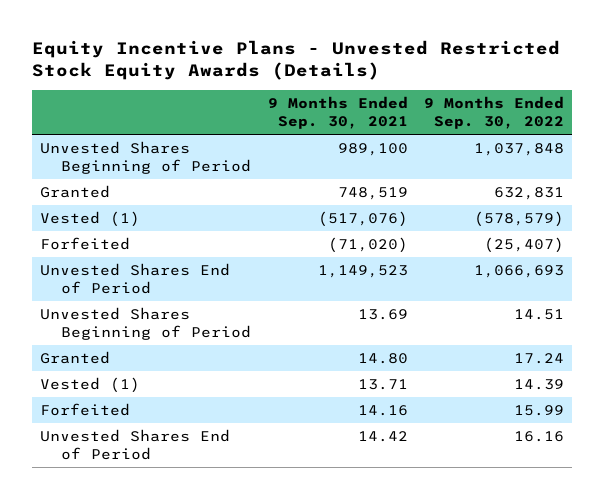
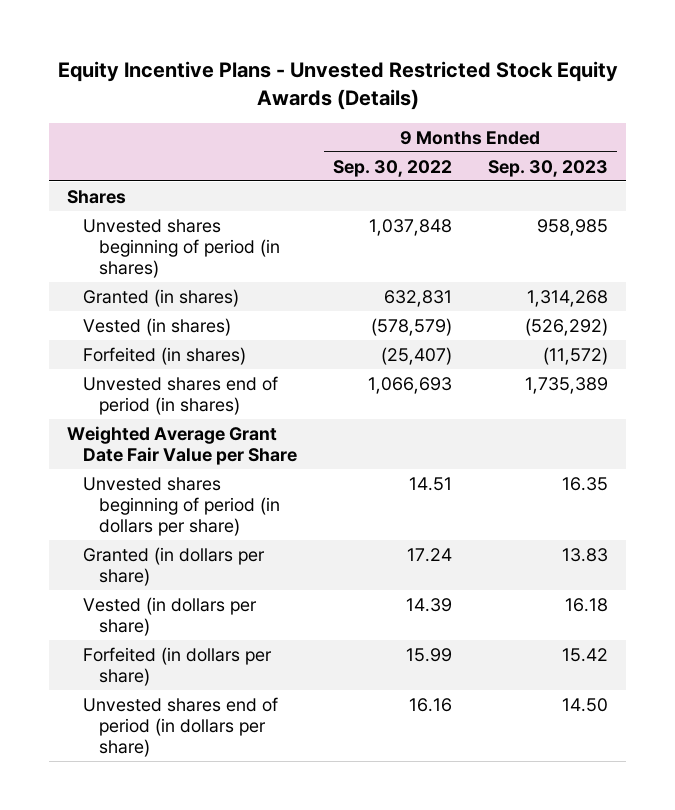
- | 9 Months Ended Sep. 30, 2021 | 9 Months Ended Sep. 30, 2022
+ | 9 Months Ended Sep. 30, 2022 | 9 Months Ended Sep. 30, 2023
- Unvested Shares Beginning of Period | 989,100 | 1,037,848
- Granted | 748,519 | 632,831
- Vested (1) | (517,076) | (578,579)
- Forfeited | (71,020) | (25,407)
- Unvested Shares End of Period | 1,149,523 | 1,066,693
- Unvested Shares Beginning of Period | 13.69 | 14.51
- Granted | 14.80 | 17.24
- Vested (1) | 13.71 | 14.39
- Forfeited | 14.16 | 15.99
- Unvested Shares End of Period | 14.42 | 16.16
+ Shares
+ Unvested shares beginning of period (in shares) | 1,037,848 | 958,985
+ Granted (in shares) | 632,831 | 1,314,268
+ Vested (in shares) | (578,579) | (526,292)
+ Forfeited (in shares) | (25,407) | (11,572)
+ Unvested shares end of period (in shares) | 1,066,693 | 1,735,389
+ Weighted Average Grant Date Fair Value per Share
+ Unvested shares beginning of period (in dollars per share) | 14.51 | 16.35
+ Granted (in dollars per share) | 17.24 | 13.83
+ Vested (in dollars per share) | 14.39 | 16.18
+ Forfeited (in dollars per share) | 15.99 | 15.42
+ Unvested shares end of period (in dollars per share) | 16.16 | 14.50

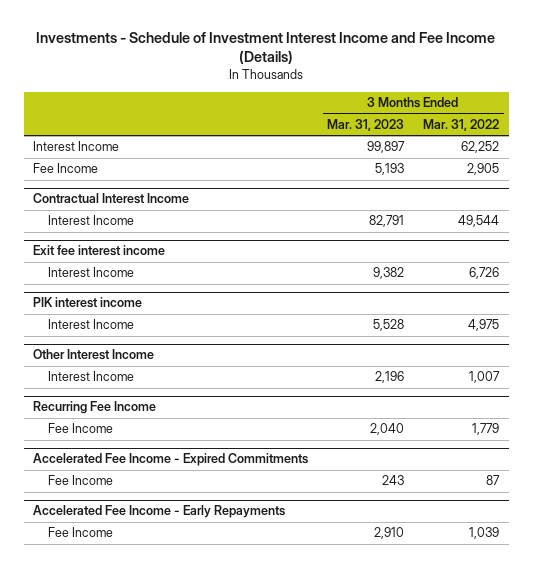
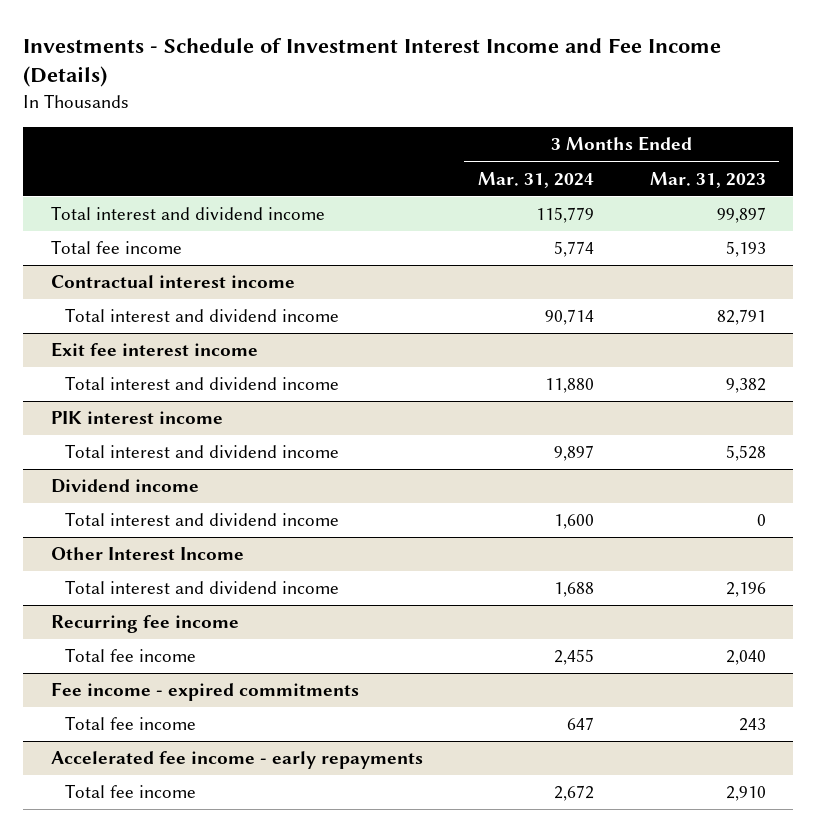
- | 3 Months Ended Mar. 31, 2023 | 3 Months Ended Mar. 31, 2022
+ | 3 Months Ended Mar. 31, 2024 | 3 Months Ended Mar. 31, 2023
- Interest Income | 99,897 | 62,252
- Fee Income | 5,193 | 2,905
- Contractual Interest Income
- Interest Income | 82,791 | 49,544
+ Total interest and dividend income | 115,779 | 99,897
+ Total fee income | 5,774 | 5,193
+ Contractual interest income
+ Total interest and dividend income | 90,714 | 82,791
@ Exit fee interest income
- Interest Income | 9,382 | 6,726
+ Total interest and dividend income | 11,880 | 9,382
@ PIK interest income
- Interest Income | 5,528 | 4,975
+ Total interest and dividend income | 9,897 | 5,528
+ Dividend income
+ Total interest and dividend income | 1,600 | 0
@ Other Interest Income
- Interest Income | 2,196 | 1,007
- Recurring Fee Income
- Fee Income | 2,040 | 1,779
- Accelerated Fee Income - Expired Commitments
- Fee Income | 243 | 87
- Accelerated Fee Income - Early Repayments
- Fee Income | 2,910 | 1,039
@ Other Interest Income
+ Total interest and dividend income | 1,688 | 2,196
+ Recurring fee income
+ Total fee income | 2,455 | 2,040
+ Fee income - expired commitments
+ Total fee income | 647 | 243
+ Accelerated fee income - early repayments
+ Total fee income | 2,672 | 2,910

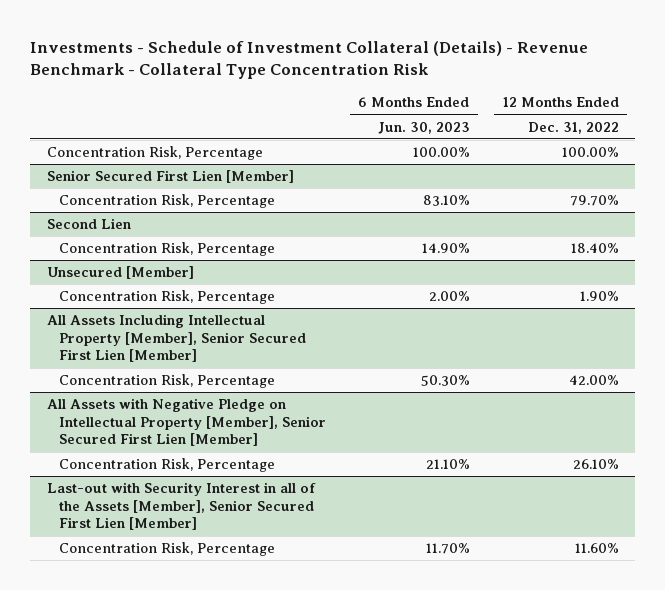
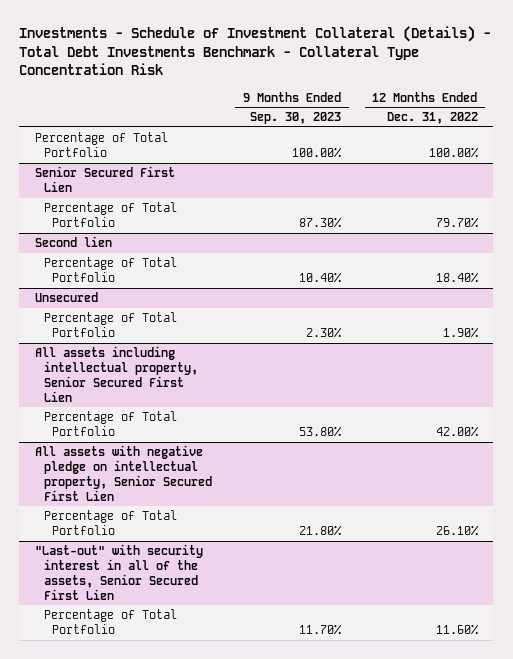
- Investments - Schedule of Investment Collateral (Details) - Revenue Benchmark - Collateral Type Concentration Risk
+ Investments - Schedule of Investment Collateral (Details) - Total Debt Investments Benchmark - Collateral Type Concentration Risk
- | 6 Months Ended Jun. 30, 2023 | 12 Months Ended Dec. 31, 2022
+ | 9 Months Ended Sep. 30, 2023 | 12 Months Ended Dec. 31, 2022
- Concentration Risk, Percentage | 100.00% | 100.00%
- Senior Secured First Lien [Member]
- Concentration Risk, Percentage | 83.10% | 79.70%
- Second Lien
- Concentration Risk, Percentage | 14.90% | 18.40%
- Unsecured [Member]
- Concentration Risk, Percentage | 2.00% | 1.90%
- All Assets Including Intellectual Property [Member], Senior Secured First Lien [Member]
- Concentration Risk, Percentage | 50.30% | 42.00%
- All Assets with Negative Pledge on Intellectual Property [Member], Senior Secured First Lien [Member]
- Concentration Risk, Percentage | 21.10% | 26.10%
- Last-out with Security Interest in all of the Assets [Member], Senior Secured First Lien [Member]
- Concentration Risk, Percentage | 11.70% | 11.60%
+ Percentage of Total Portfolio | 100.00% | 100.00%
+ Senior Secured First Lien
+ Percentage of Total Portfolio | 87.30% | 79.70%
+ Second lien
+ Percentage of Total Portfolio | 10.40% | 18.40%
+ Unsecured
+ Percentage of Total Portfolio | 2.30% | 1.90%
+ All assets including intellectual property, Senior Secured First Lien
+ Percentage of Total Portfolio | 53.80% | 42.00%
+ All assets with negative pledge on intellectual property, Senior Secured First Lien
+ Percentage of Total Portfolio | 21.80% | 26.10%
+ "Last-out" with security interest in all of the assets, Senior Secured First Lien
+ Percentage of Total Portfolio | 11.70% | 11.60%

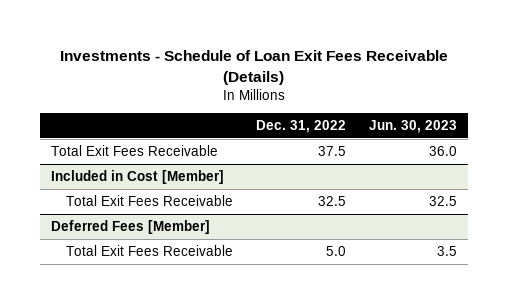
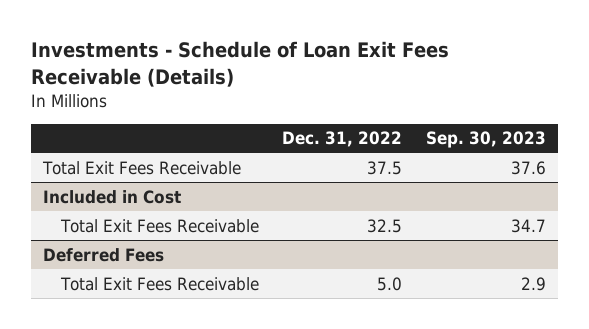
- | Dec. 31, 2022 | Jun. 30, 2023
+ | Dec. 31, 2022 | Sep. 30, 2023
- Included in Cost [Member]
+ Included in Cost
- Deferred Fees [Member]
+ Deferred Fees

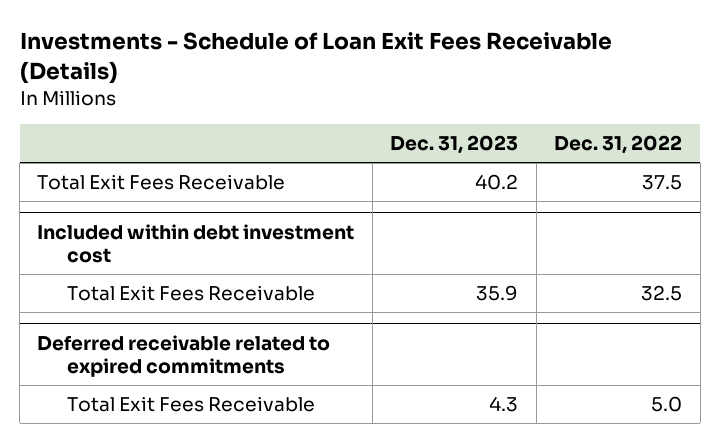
- | Dec. 31, 2022 | Sep. 30, 2023
+ | Dec. 31, 2023 | Dec. 31, 2022
- Included in Cost
+ Included within debt investment cost
- Deferred Fees
+ Deferred receivable related to expired commitments

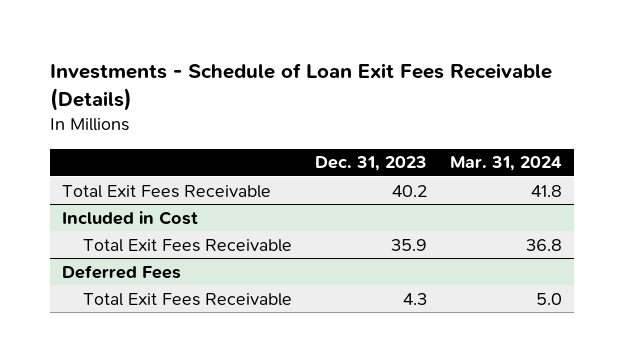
- | Dec. 31, 2023 | Dec. 31, 2022
+ | Dec. 31, 2023 | Mar. 31, 2024
- Included within debt investment cost
+ Included in Cost
- Deferred receivable related to expired commitments
+ Deferred Fees

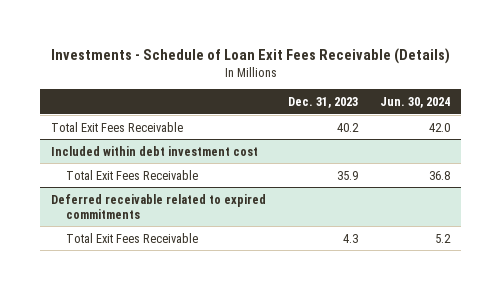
- | Dec. 31, 2023 | Mar. 31, 2024
+ | Dec. 31, 2023 | Jun. 30, 2024
- Included in Cost
+ Included within debt investment cost
- Deferred Fees
+ Deferred receivable related to expired commitments

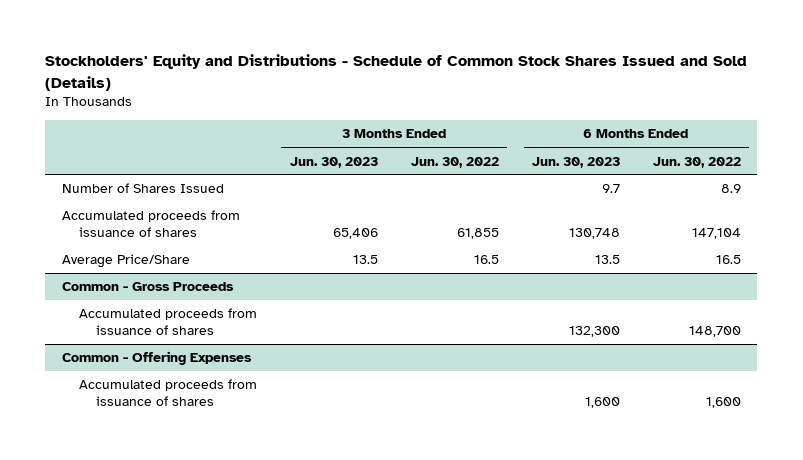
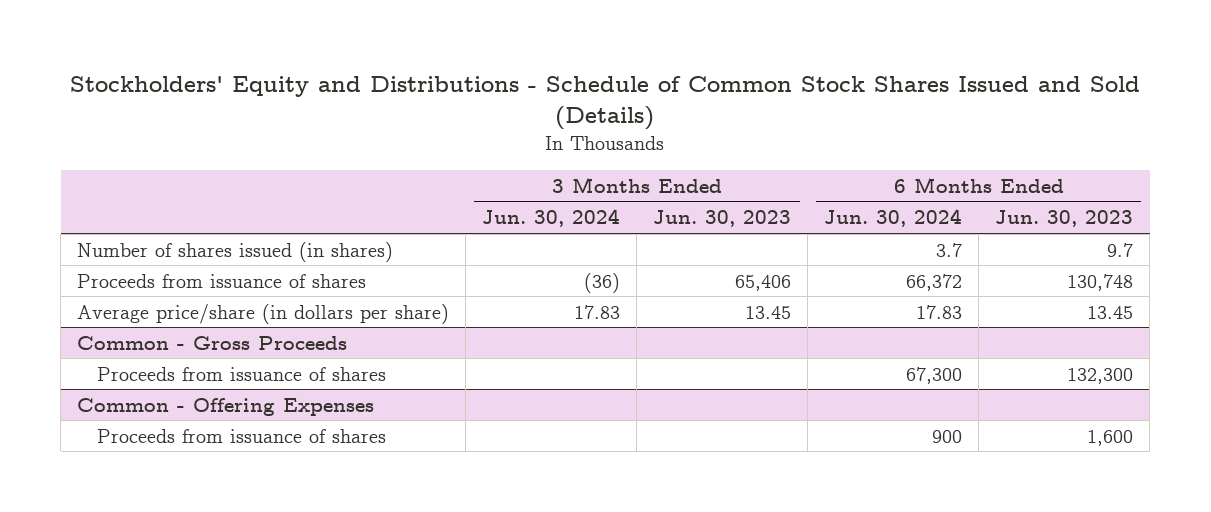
- | 3 Months Ended Jun. 30, 2023 | 3 Months Ended Jun. 30, 2022 | 6 Months Ended Jun. 30, 2023 | 6 Months Ended Jun. 30, 2022
+ | 3 Months Ended Jun. 30, 2024 | 3 Months Ended Jun. 30, 2023 | 6 Months Ended Jun. 30, 2024 | 6 Months Ended Jun. 30, 2023
- Number of Shares Issued | | | 9.7 | 8.9
- Accumulated proceeds from issuance of shares | 65,406 | 61,855 | 130,748 | 147,104
- Average Price/Share | 13.5 | 16.5 | 13.5 | 16.5
+ Number of shares issued (in shares) | | | 3.7 | 9.7
+ Proceeds from issuance of shares | (36) | 65,406 | 66,372 | 130,748
+ Average price/share (in dollars per share) | 17.83 | 13.45 | 17.83 | 13.45
@ Common - Gross Proceeds
- Accumulated proceeds from issuance of shares | | | 132,300 | 148,700
+ Proceeds from issuance of shares | | | 67,300 | 132,300
@ Common - Offering Expenses
- Accumulated proceeds from issuance of shares | | | 1,600 | 1,600
+ Proceeds from issuance of shares | | | 900 | 1,600

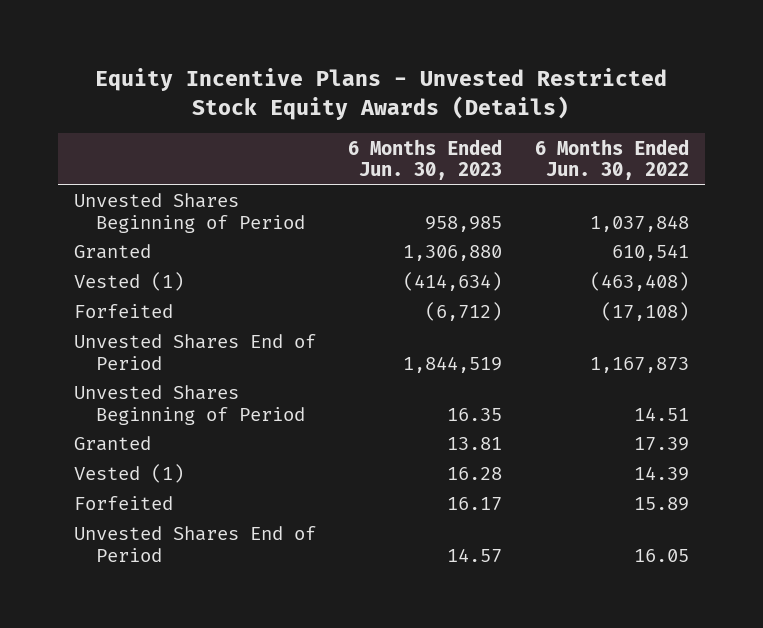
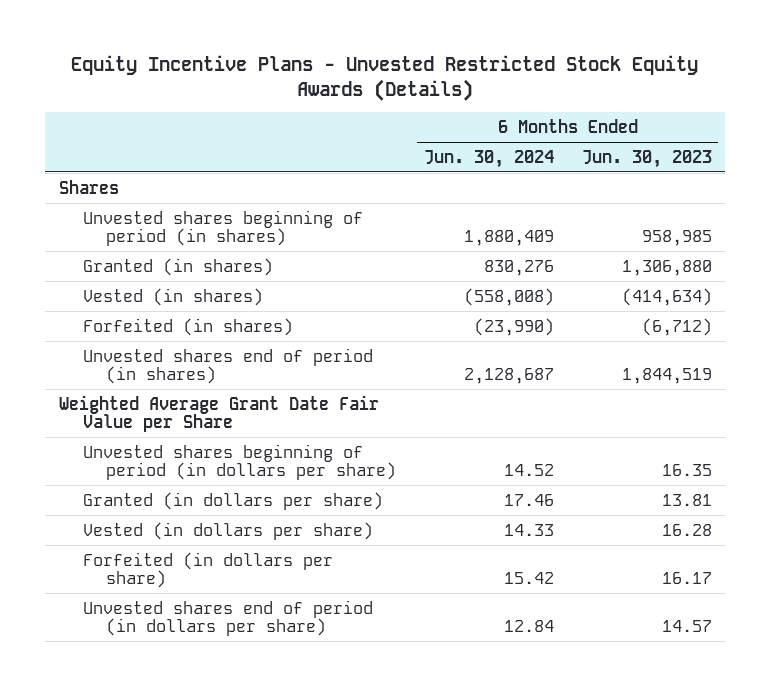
- | 6 Months Ended Jun. 30, 2023 | 6 Months Ended Jun. 30, 2022
+ | 6 Months Ended Jun. 30, 2024 | 6 Months Ended Jun. 30, 2023
- Unvested Shares Beginning of Period | 958,985 | 1,037,848
- Granted | 1,306,880 | 610,541
- Vested (1) | (414,634) | (463,408)
- Forfeited | (6,712) | (17,108)
- Unvested Shares End of Period | 1,844,519 | 1,167,873
- Unvested Shares Beginning of Period | 16.35 | 14.51
- Granted | 13.81 | 17.39
- Vested (1) | 16.28 | 14.39
- Forfeited | 16.17 | 15.89
- Unvested Shares End of Period | 14.57 | 16.05
+ Shares
+ Unvested shares beginning of period (in shares) | 1,880,409 | 958,985
+ Granted (in shares) | 830,276 | 1,306,880
+ Vested (in shares) | (558,008) | (414,634)
+ Forfeited (in shares) | (23,990) | (6,712)
+ Unvested shares end of period (in shares) | 2,128,687 | 1,844,519
+ Weighted Average Grant Date Fair Value per Share
+ Unvested shares beginning of period (in dollars per share) | 14.52 | 16.35
+ Granted (in dollars per share) | 17.46 | 13.81
+ Vested (in dollars per share) | 14.33 | 16.28
+ Forfeited (in dollars per share) | 15.42 | 16.17
+ Unvested shares end of period (in dollars per share) | 12.84 | 14.57

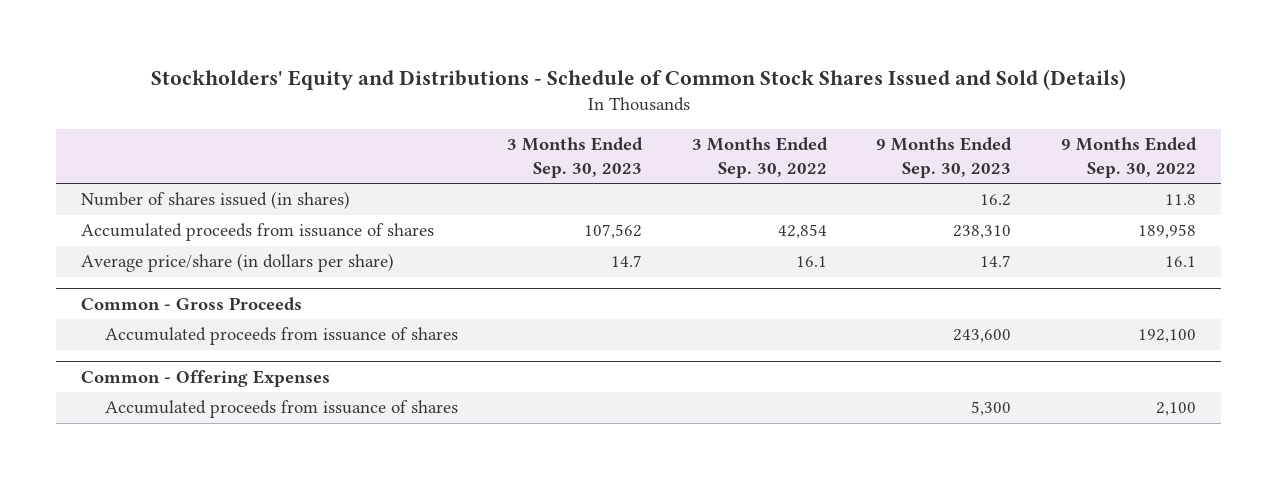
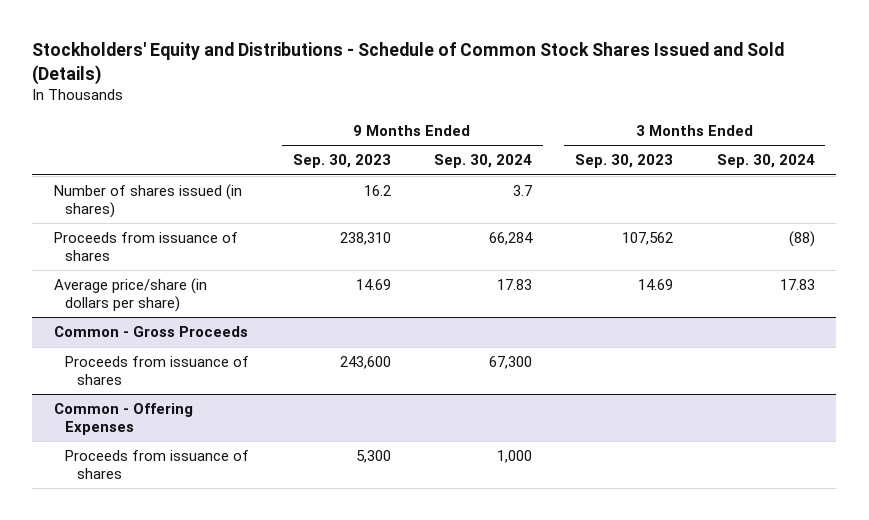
- | 3 Months Ended Sep. 30, 2023 | 3 Months Ended Sep. 30, 2022 | 9 Months Ended Sep. 30, 2023 | 9 Months Ended Sep. 30, 2022
+ | 9 Months Ended Sep. 30, 2023 | 9 Months Ended Sep. 30, 2024 | 3 Months Ended Sep. 30, 2023 | 3 Months Ended Sep. 30, 2024
- Accumulated proceeds from issuance of shares | 107,562 | 42,854 | 238,310 | 189,958
- Average price/share (in dollars per share) | 14.7 | 16.1 | 14.7 | 16.1
+ Proceeds from issuance of shares | 238,310 | 66,284 | 107,562 | (88)
+ Average price/share (in dollars per share) | 14.69 | 17.83 | 14.69 | 17.83
@ Common - Gross Proceeds
- Accumulated proceeds from issuance of shares | | | 243,600 | 192,100
+ Proceeds from issuance of shares | 243,600 | 67,300 | |
@ Common - Offering Expenses
- Accumulated proceeds from issuance of shares | | | 5,300 | 2,100
+ Proceeds from issuance of shares | 5,300 | 1,000 | |

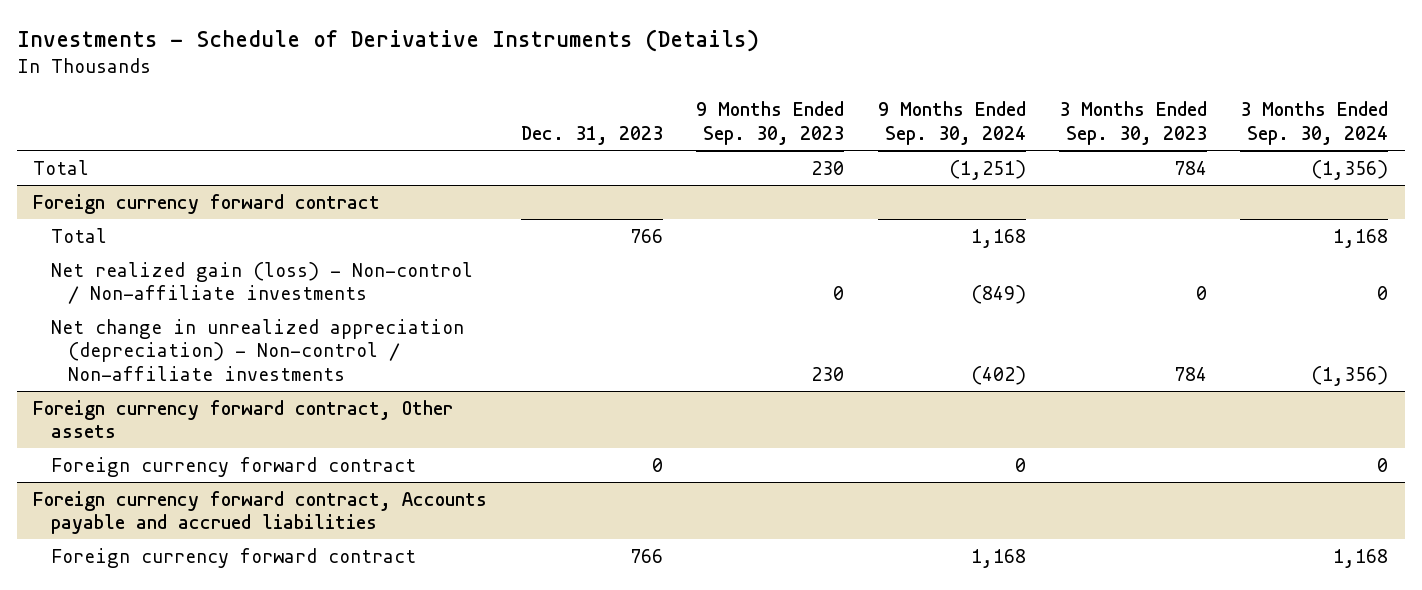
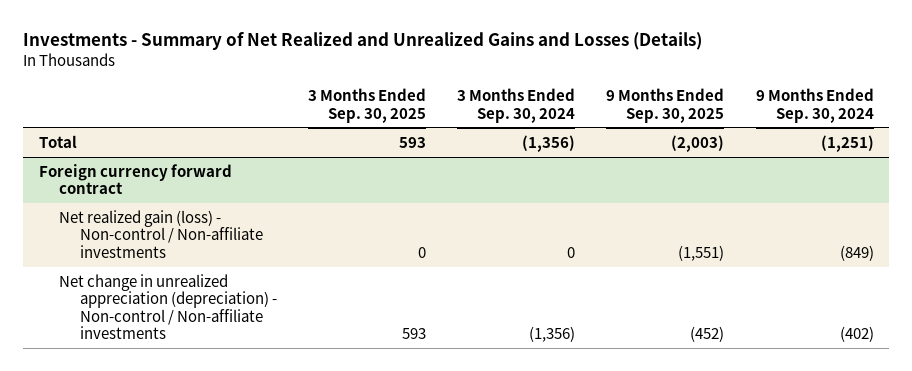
- Investments - Schedule of Derivative Instruments (Details)
+ Investments - Summary of Net Realized and Unrealized Gains and Losses (Details)
- | Dec. 31, 2023 | 9 Months Ended Sep. 30, 2023 | 9 Months Ended Sep. 30, 2024 | 3 Months Ended Sep. 30, 2023 | 3 Months Ended Sep. 30, 2024
+ | 3 Months Ended Sep. 30, 2025 | 3 Months Ended Sep. 30, 2024 | 9 Months Ended Sep. 30, 2025 | 9 Months Ended Sep. 30, 2024
@ Foreign currency forward contract
- Total | 766 | | 1,168 | | 1,168
- Foreign currency forward contract, Other assets
- Foreign currency forward contract | 0 | | 0 | | 0
- Foreign currency forward contract, Accounts payable and accrued liabilities
- Foreign currency forward contract | 766 | | 1,168 | | 1,168

